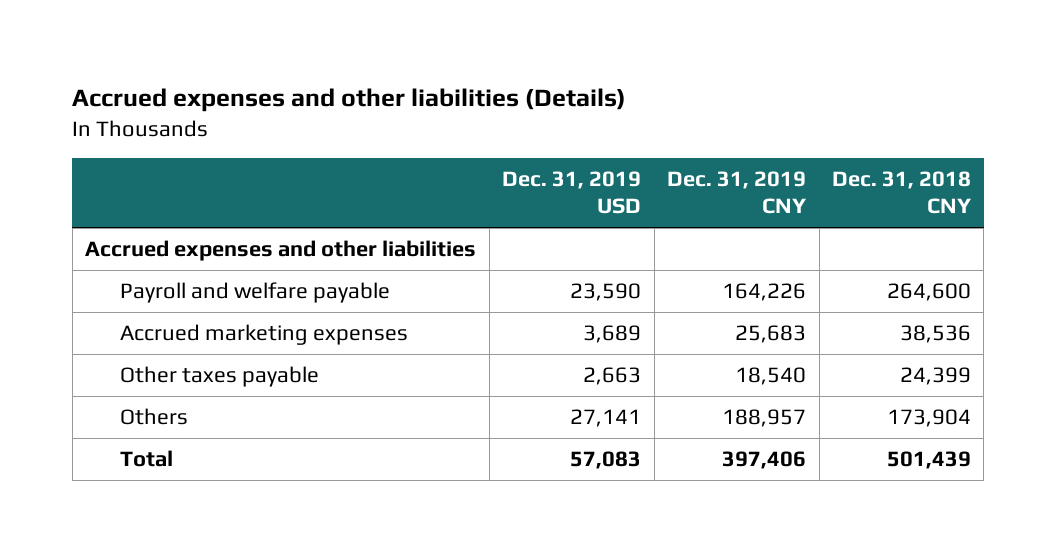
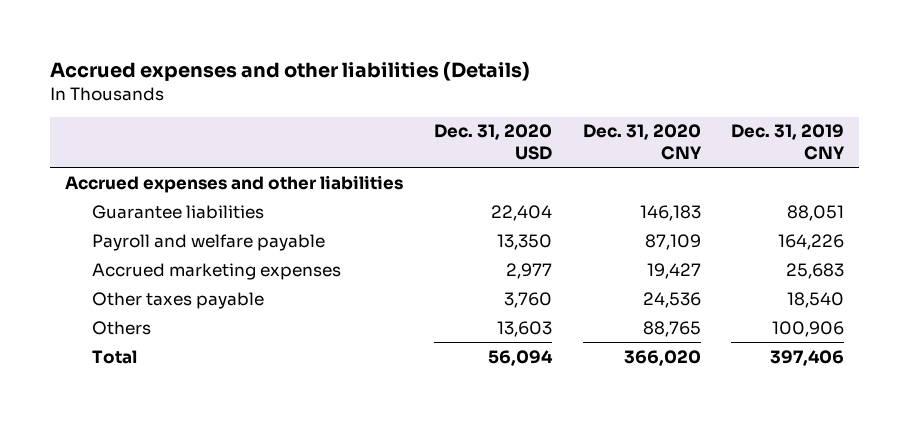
- | Dec. 31, 2019 USD | Dec. 31, 2019 CNY | Dec. 31, 2018 CNY
+ | Dec. 31, 2020 USD | Dec. 31, 2020 CNY | Dec. 31, 2019 CNY
+ Guarantee liabilities | 22,404 | 146,183 | 88,051
- Others | 27,141 | 188,957 | 173,904
+ Others | 13,603 | 88,765 | 100,906

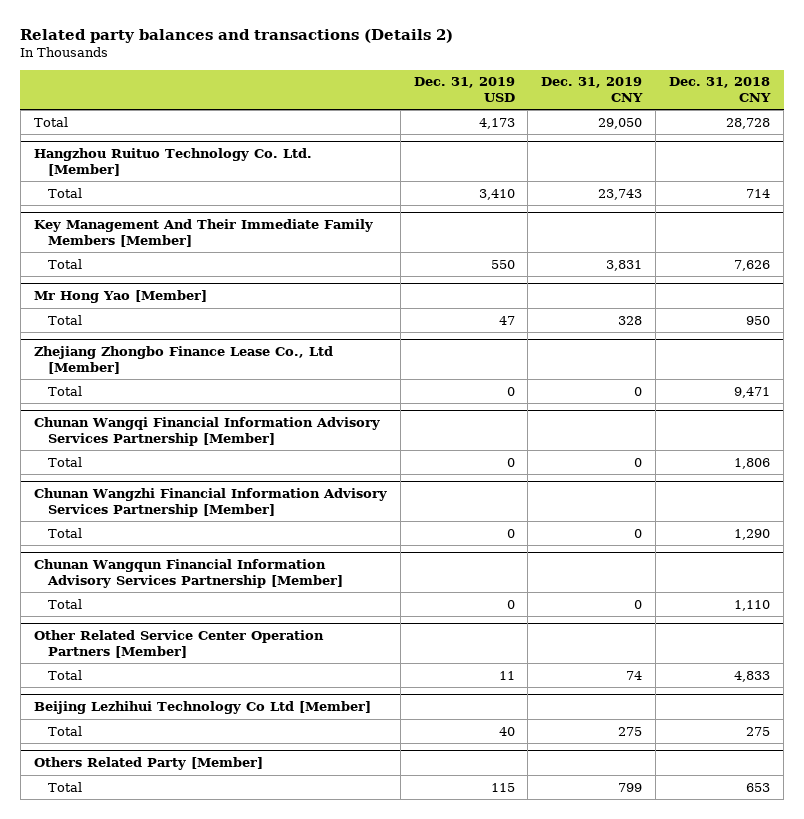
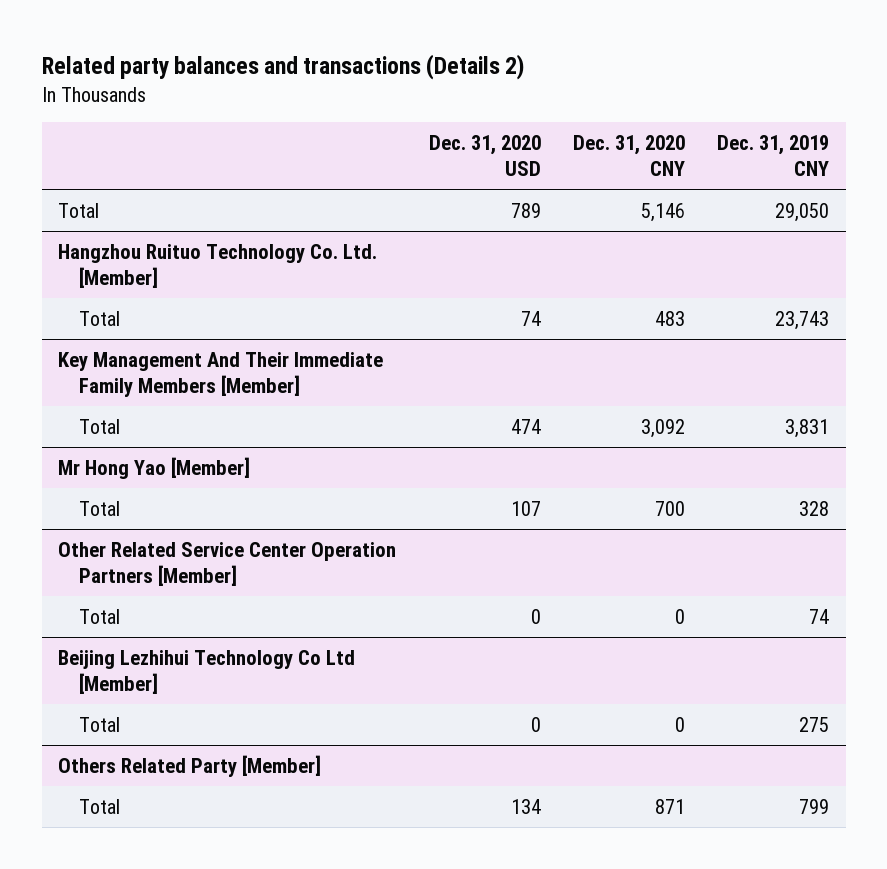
- | Dec. 31, 2019 USD | Dec. 31, 2019 CNY | Dec. 31, 2018 CNY
+ | Dec. 31, 2020 USD | Dec. 31, 2020 CNY | Dec. 31, 2019 CNY
- Zhejiang Zhongbo Finance Lease Co., Ltd [Member]
- Total | 0 | 0 | 9,471
- Chunan Wangqi Financial Information Advisory Services Partnership [Member]
- Total | 0 | 0 | 1,806
- Chunan Wangzhi Financial Information Advisory Services Partnership [Member]
- Total | 0 | 0 | 1,290
- Chunan Wangqun Financial Information Advisory Services Partnership [Member]
- Total | 0 | 0 | 1,110

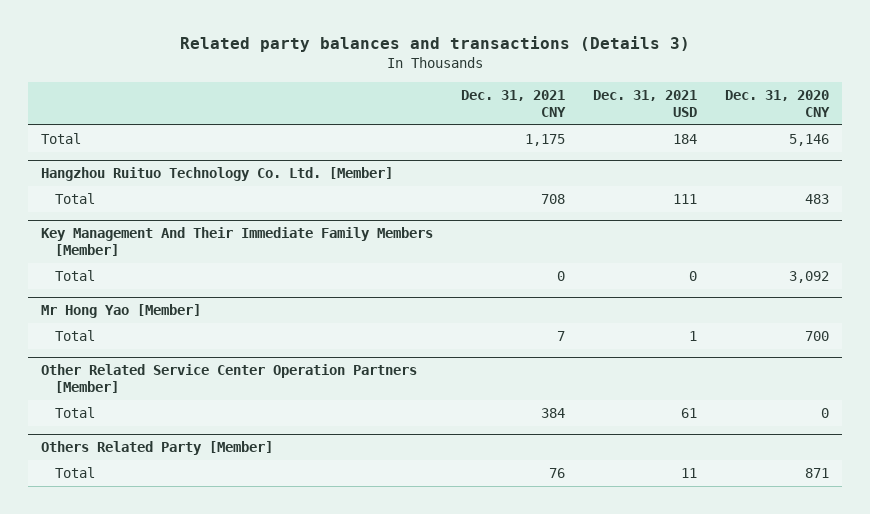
- Related party balances and transactions (Details 2)
+ Related party balances and transactions (Details 3)
- | Dec. 31, 2020 USD | Dec. 31, 2020 CNY | Dec. 31, 2019 CNY
+ | Dec. 31, 2021 CNY | Dec. 31, 2021 USD | Dec. 31, 2020 CNY
- Beijing Lezhihui Technology Co Ltd [Member]
- Total | 0 | 0 | 275

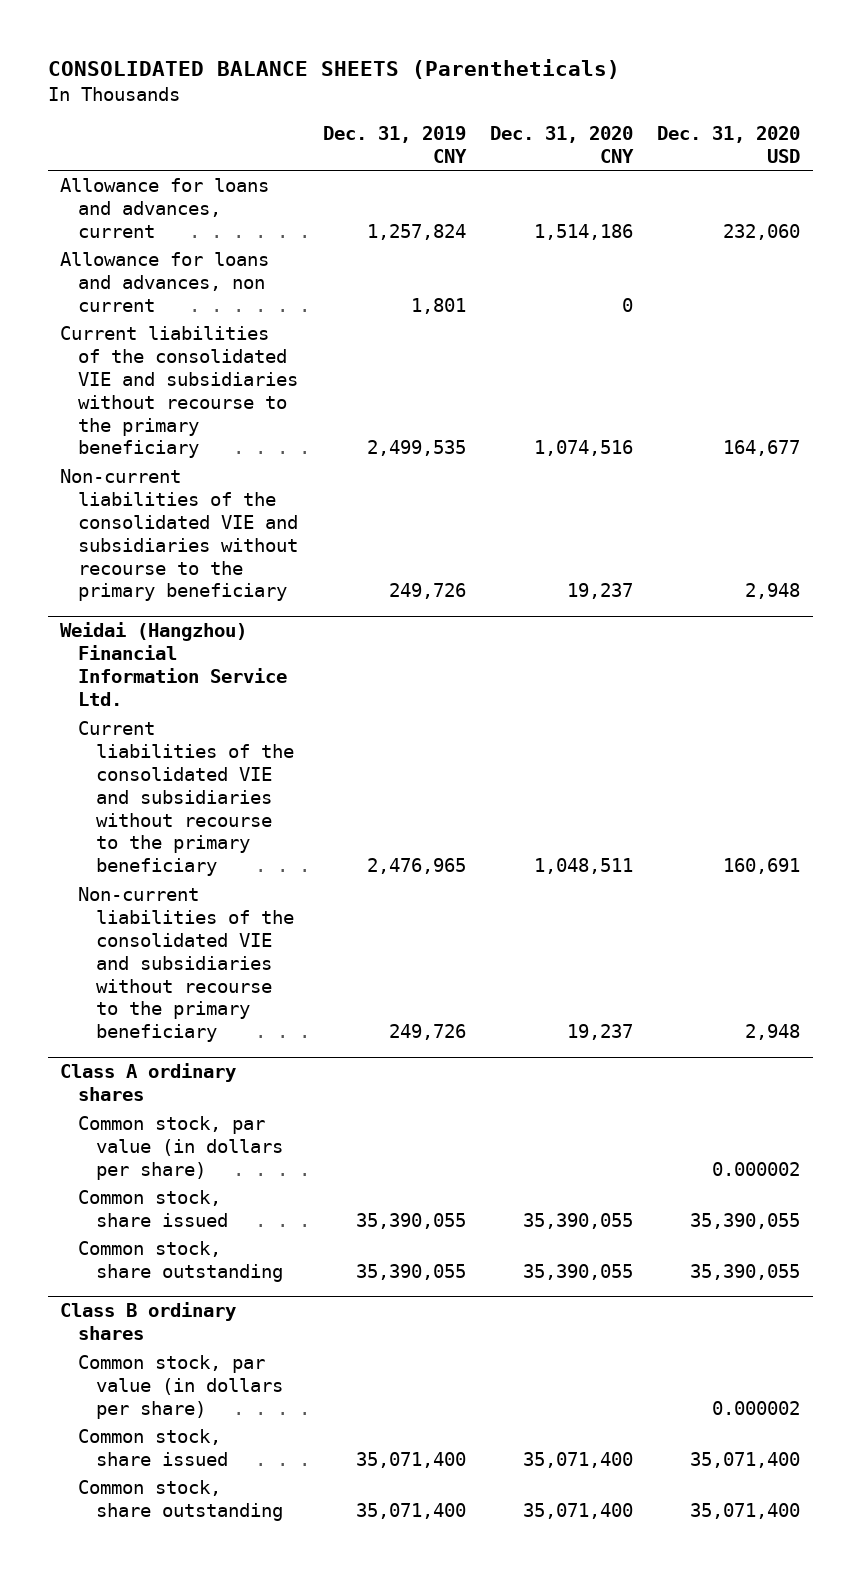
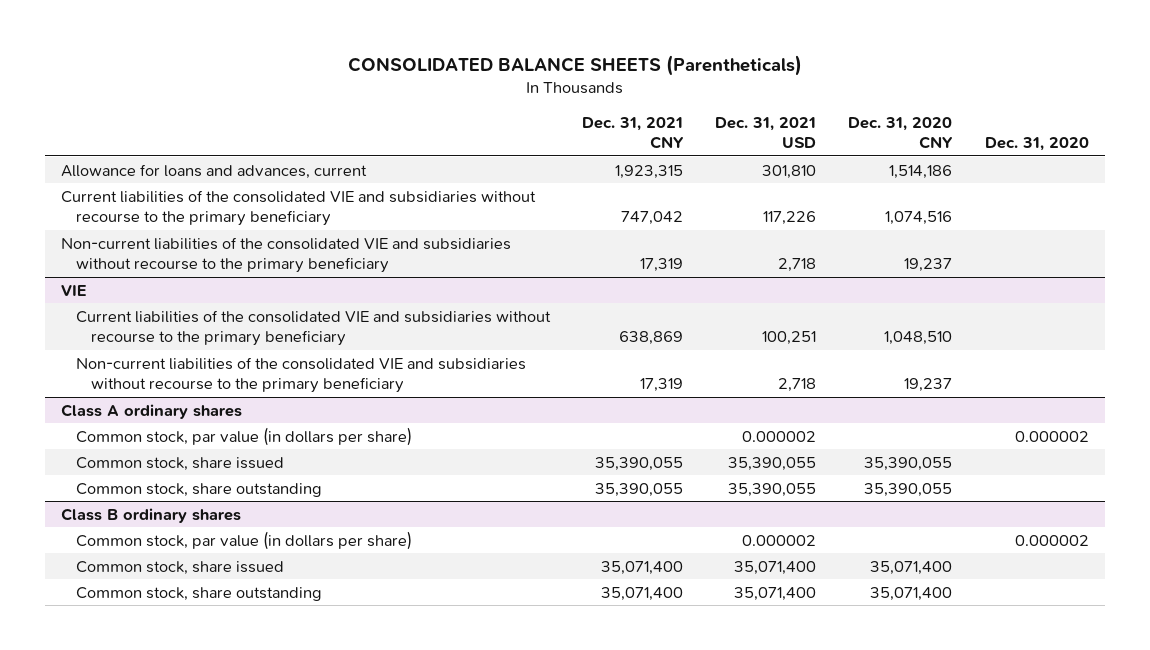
- | Dec. 31, 2019 CNY | Dec. 31, 2020 CNY | Dec. 31, 2020 USD
+ | Dec. 31, 2021 CNY | Dec. 31, 2021 USD | Dec. 31, 2020 CNY | Dec. 31, 2020
- Allowance for loans and advances, non current | 1,801 | 0 |
- Weidai (Hangzhou) Financial Information Service Ltd.
- Current liabilities of the consolidated VIE and subsidiaries without recourse to the primary beneficiary | 2,476,965 | 1,048,511 | 160,691
+ VIE
+ Current liabilities of the consolidated VIE and subsidiaries without recourse to the primary beneficiary | 638,869 | 100,251 | 1,048,510 |

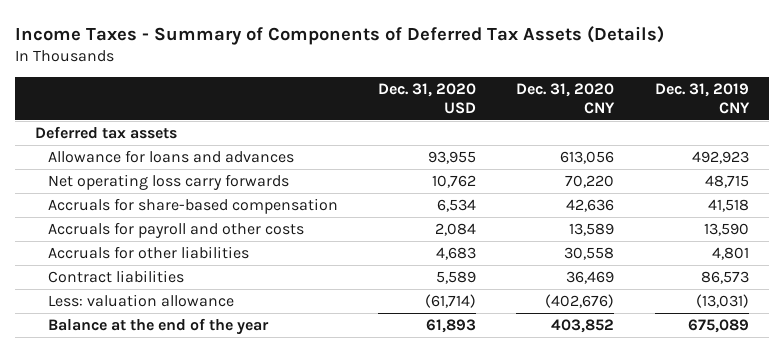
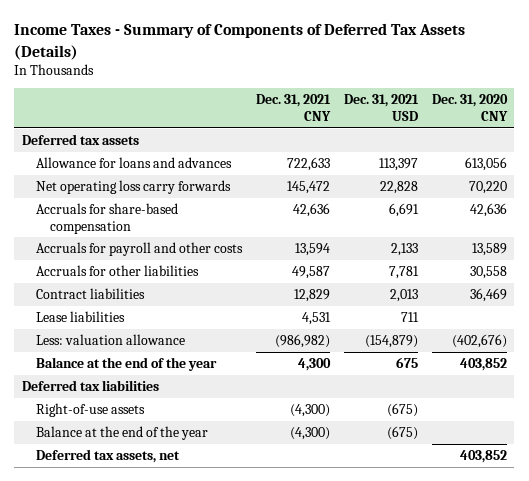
- | Dec. 31, 2020 USD | Dec. 31, 2020 CNY | Dec. 31, 2019 CNY
+ | Dec. 31, 2021 CNY | Dec. 31, 2021 USD | Dec. 31, 2020 CNY
+ Lease liabilities | 4,531 | 711 |
+ Deferred tax liabilities
+ Right-of-use assets | (4,300) | (675) |
+ Balance at the end of the year | (4,300) | (675) |
+ Deferred tax assets, net | | | 403,852

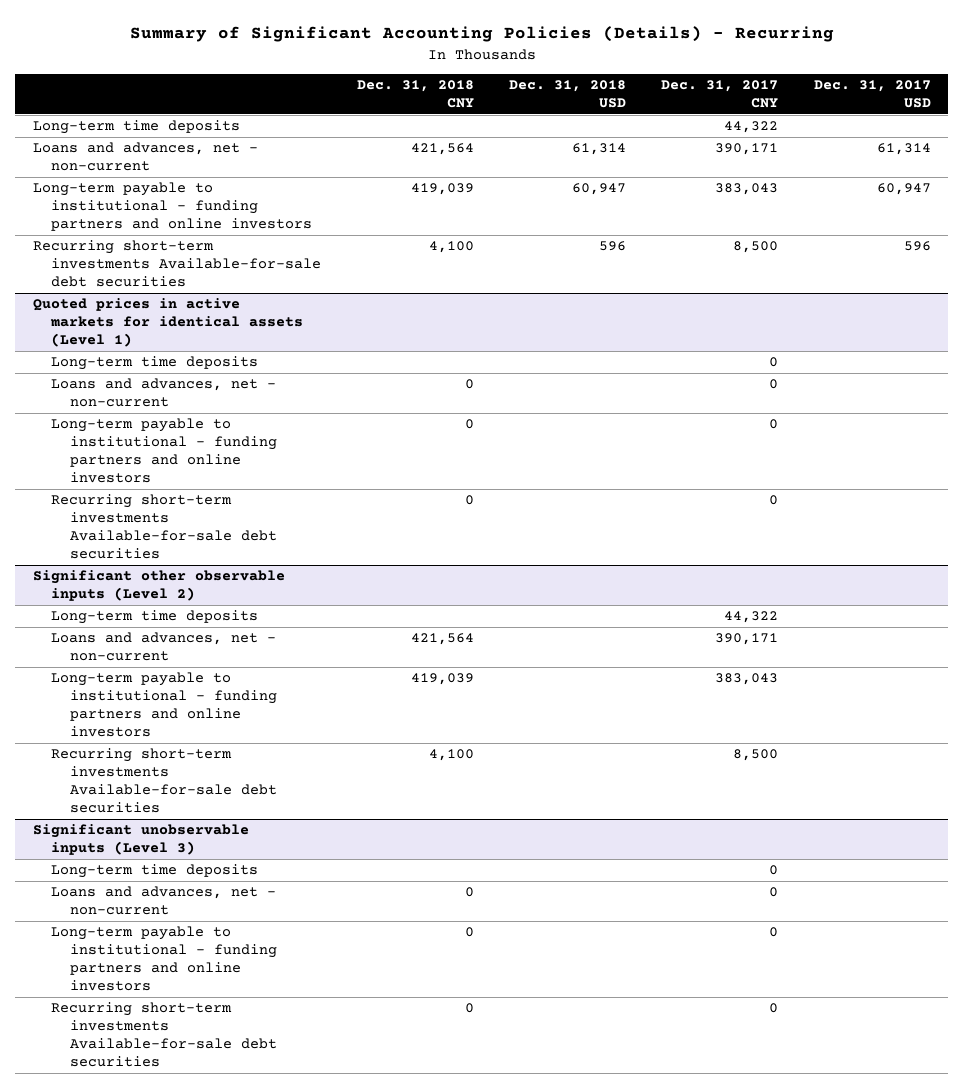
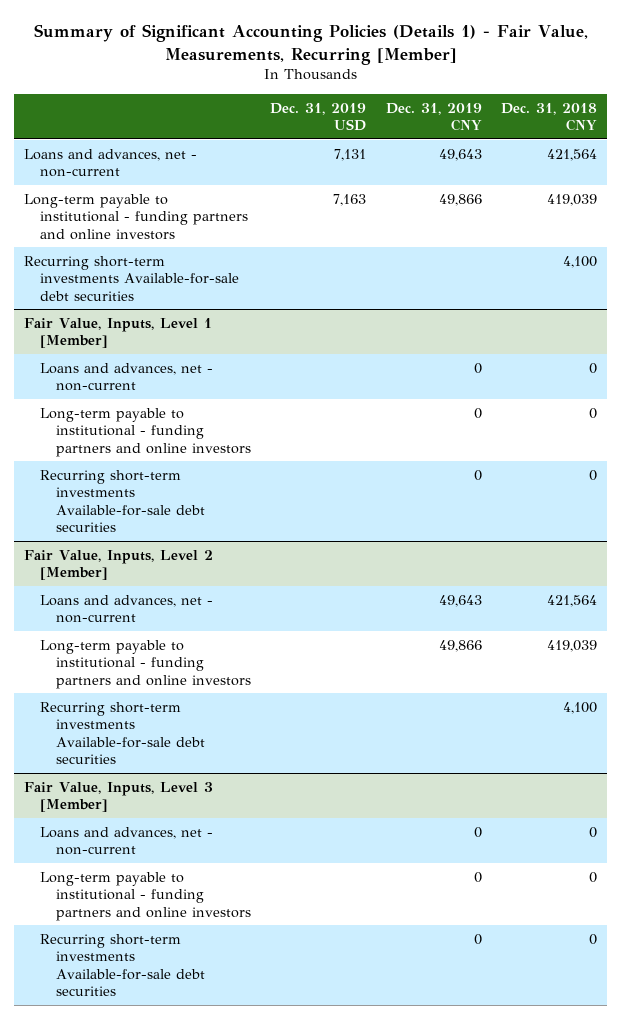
- Summary of Significant Accounting Policies (Details) - Recurring
+ Summary of Significant Accounting Policies (Details 1) - Fair Value, Measurements, Recurring [Member]
- | Dec. 31, 2018 CNY | Dec. 31, 2018 USD | Dec. 31, 2017 CNY | Dec. 31, 2017 USD
+ | Dec. 31, 2019 USD | Dec. 31, 2019 CNY | Dec. 31, 2018 CNY
- Long-term time deposits | | | 44,322 |
- Quoted prices in active markets for identical assets (Level 1)
- Long-term time deposits | | | 0 |
+ Fair Value, Inputs, Level 1 [Member]
- Significant other observable inputs (Level 2)
- Long-term time deposits | | | 44,322 |
+ Fair Value, Inputs, Level 2 [Member]
- Significant unobservable inputs (Level 3)
- Long-term time deposits | | | 0 |
+ Fair Value, Inputs, Level 3 [Member]

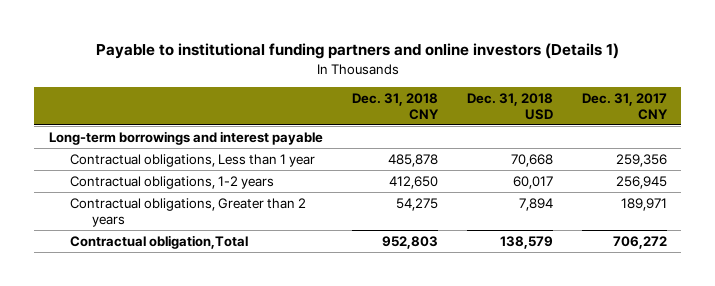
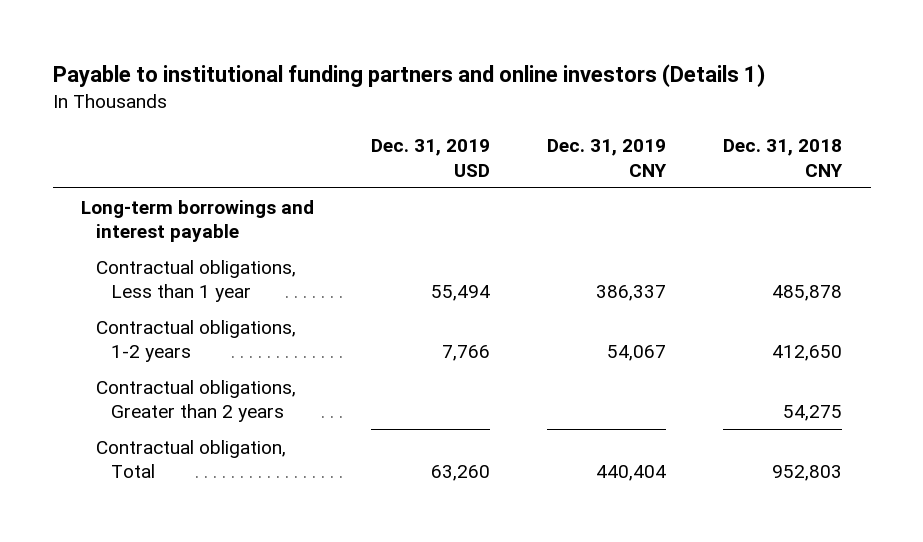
- | Dec. 31, 2018 CNY | Dec. 31, 2018 USD | Dec. 31, 2017 CNY
+ | Dec. 31, 2019 USD | Dec. 31, 2019 CNY | Dec. 31, 2018 CNY
- Contractual obligation,Total | 952,803 | 138,579 | 706,272
+ Contractual obligation, Total | 63,260 | 440,404 | 952,803

